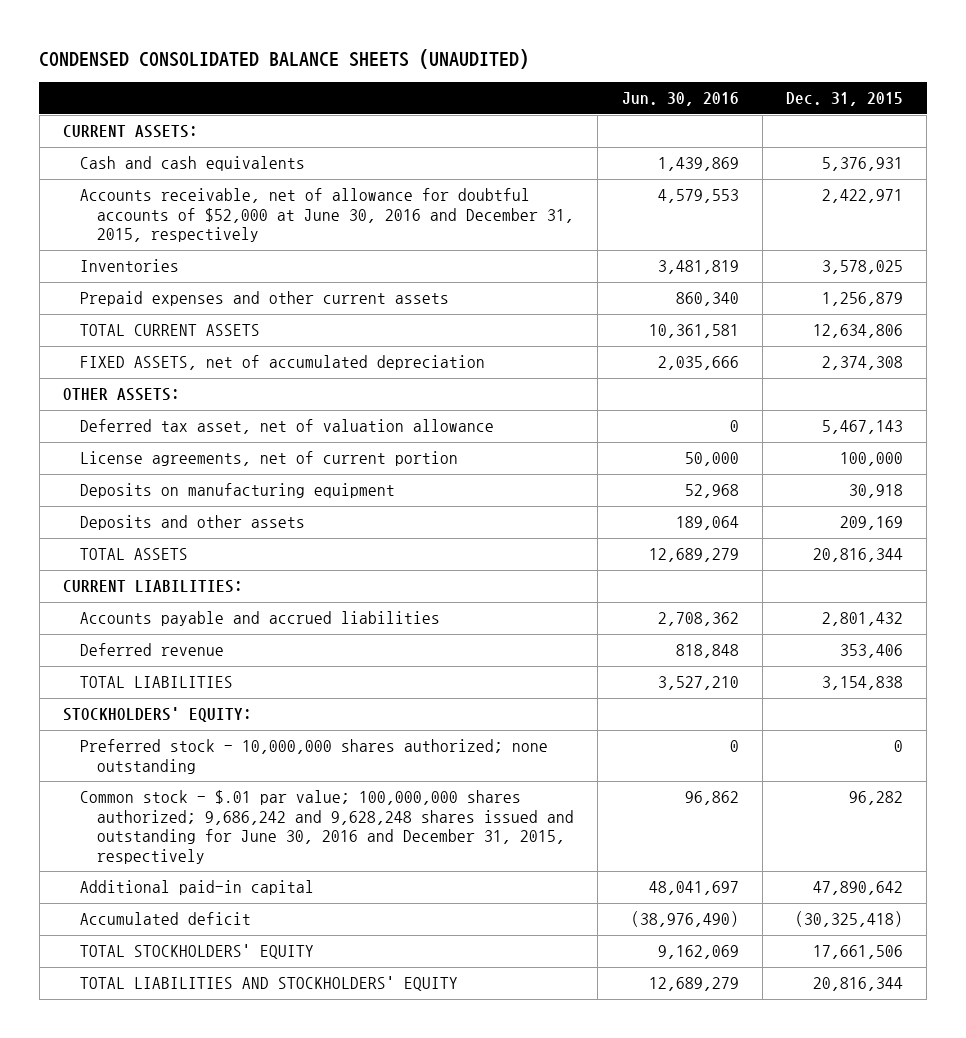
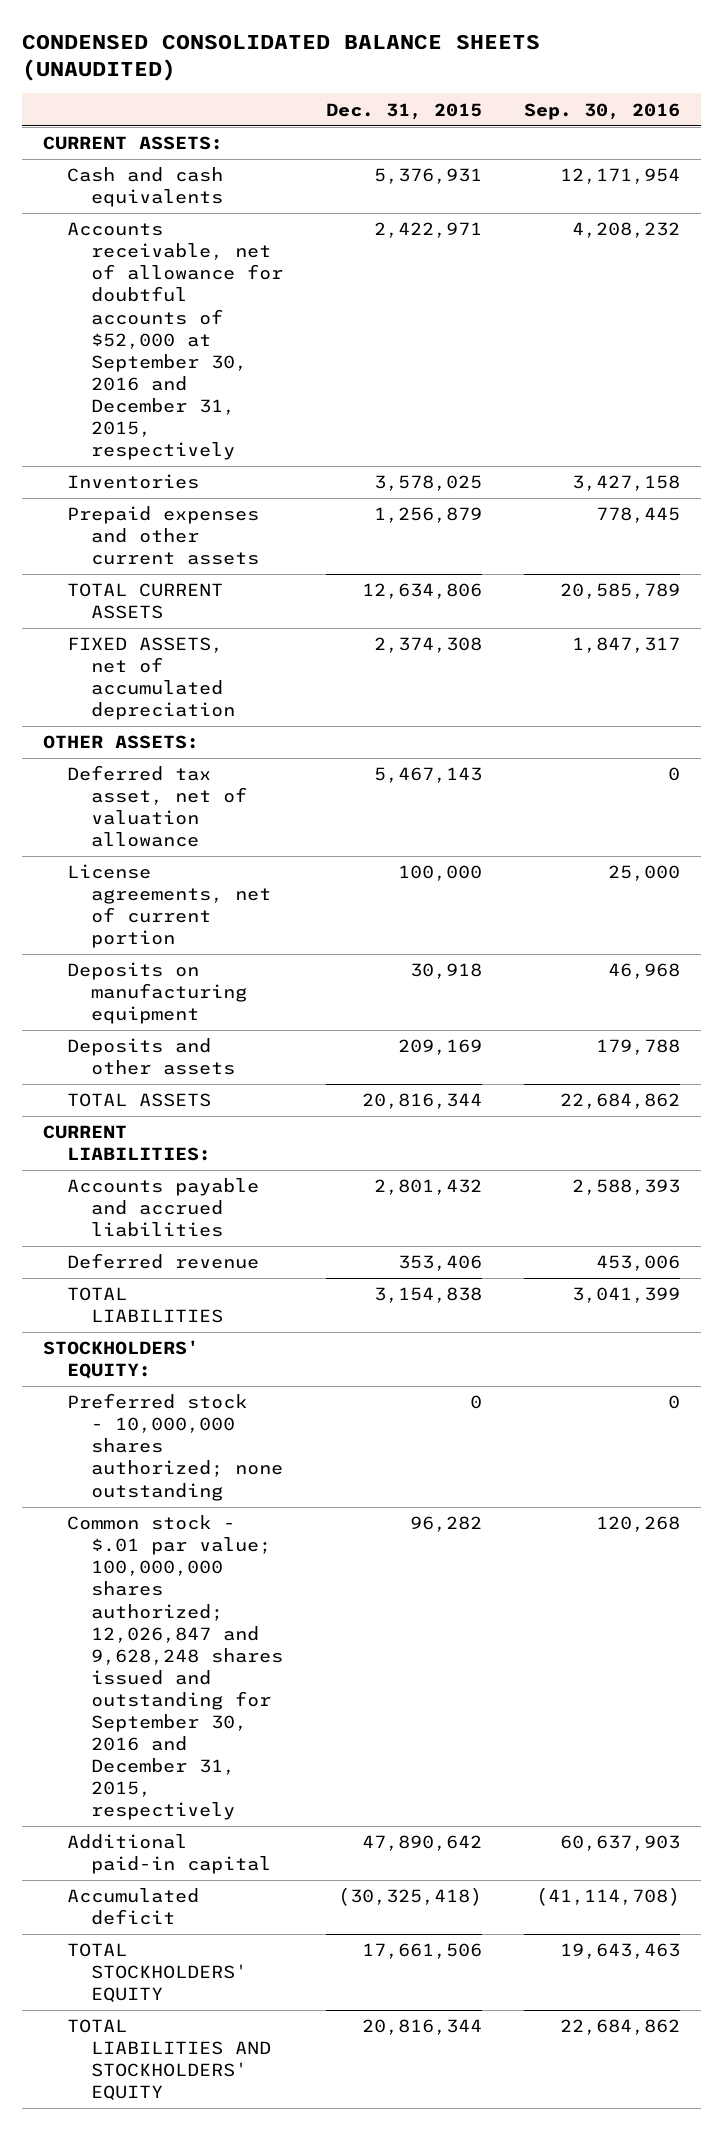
- | Jun. 30, 2016 | Dec. 31, 2015
+ | Dec. 31, 2015 | Sep. 30, 2016
- Accounts receivable, net of allowance for doubtful accounts of $52,000 at June 30, 2016 and December 31, 2015, respectively | 4,579,553 | 2,422,971
+ Accounts receivable, net of allowance for doubtful accounts of $52,000 at September 30, 2016 and December 31, 2015, respectively | 2,422,971 | 4,208,232
- Common stock - $.01 par value; 100,000,000 shares authorized; 9,686,242 and 9,628,248 shares issued and outstanding for June 30, 2016 and December 31, 2015, respectively | 96,862 | 96,282
+ Common stock - $.01 par value; 100,000,000 shares authorized; 12,026,847 and 9,628,248 shares issued and outstanding for September 30, 2016 and December 31, 2015, respectively | 96,282 | 120,268

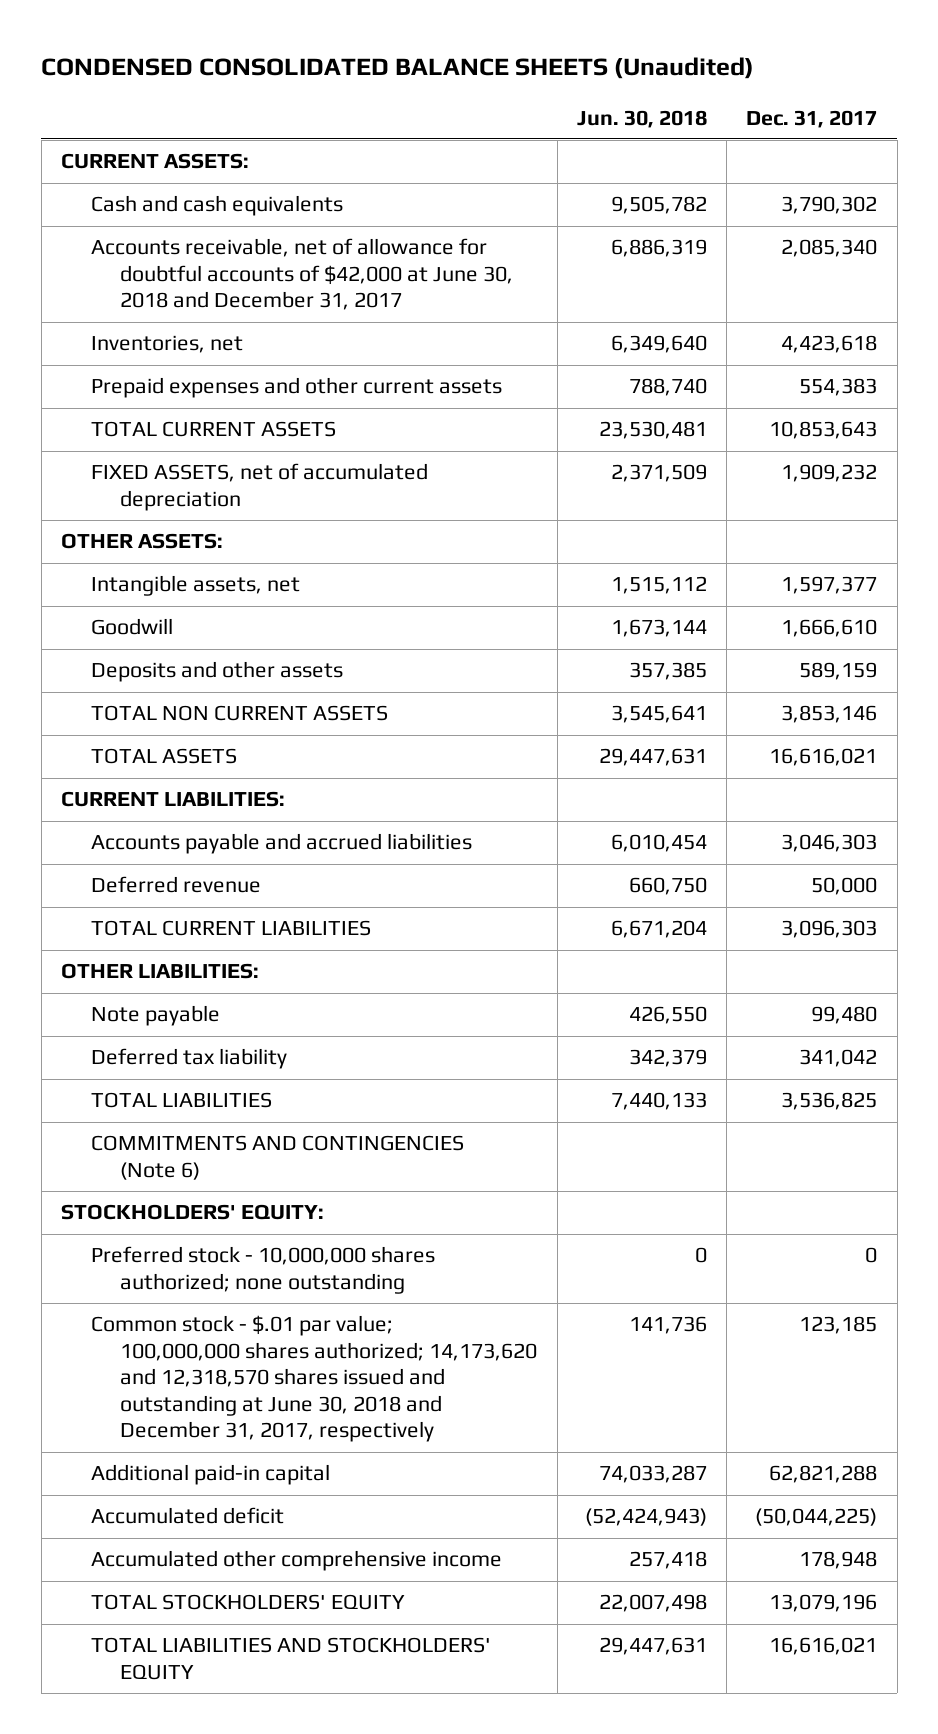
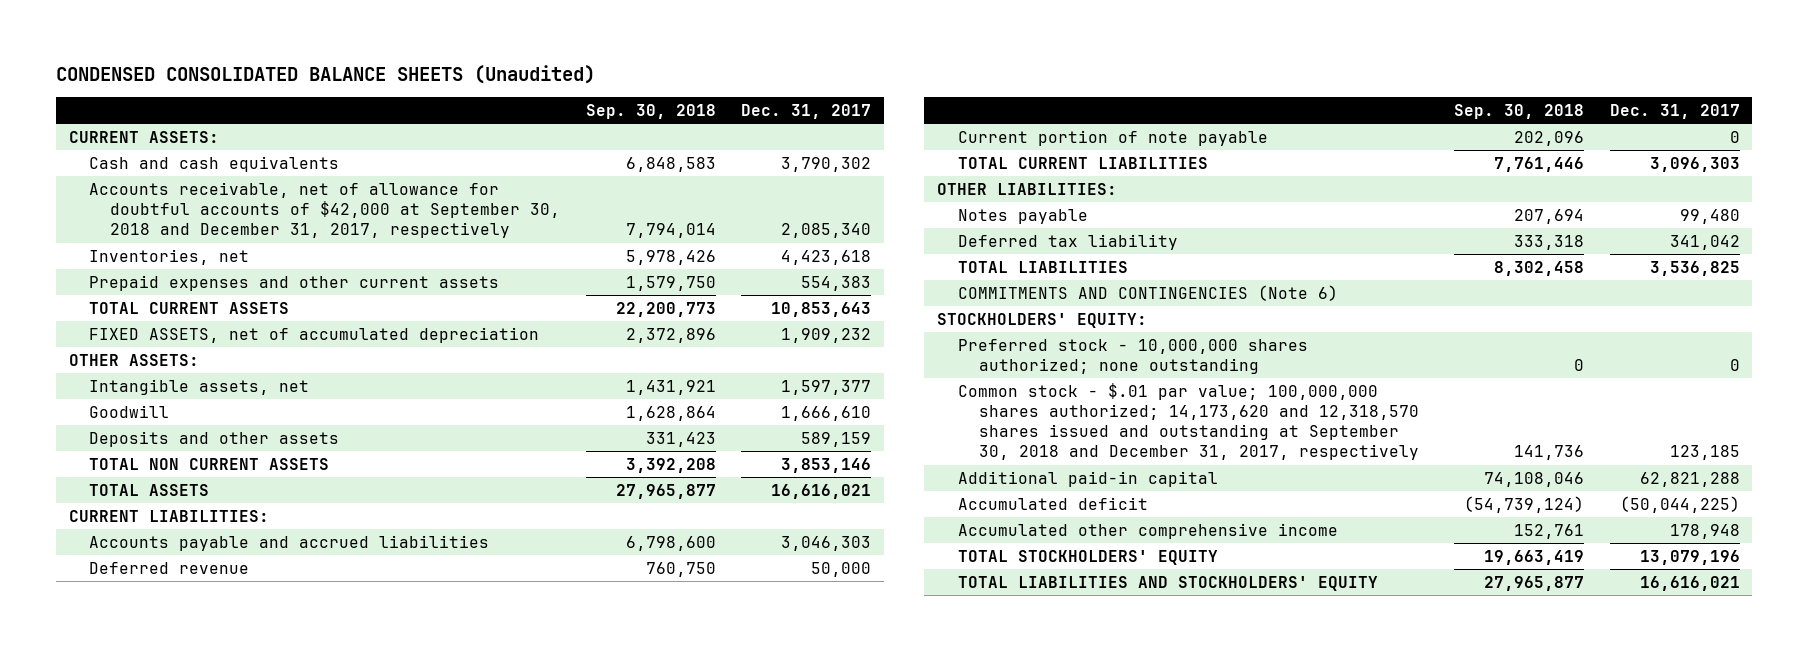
- | Jun. 30, 2018 | Dec. 31, 2017
+ | Sep. 30, 2018 | Dec. 31, 2017
- Accounts receivable, net of allowance for doubtful accounts of $42,000 at June 30, 2018 and December 31, 2017 | 6,886,319 | 2,085,340
+ Accounts receivable, net of allowance for doubtful accounts of $42,000 at September 30, 2018 and December 31, 2017, respectively | 7,794,014 | 2,085,340
+ Current portion of note payable | 202,096 | 0
- Note payable | 426,550 | 99,480
+ Notes payable | 207,694 | 99,480
- Common stock - $.01 par value; 100,000,000 shares authorized; 14,173,620 and 12,318,570 shares issued and outstanding at June 30, 2018 and December 31, 2017, respectively | 141,736 | 123,185
+ Common stock - $.01 par value; 100,000,000 shares authorized; 14,173,620 and 12,318,570 shares issued and outstanding at September 30, 2018 and December 31, 2017, respectively | 141,736 | 123,185

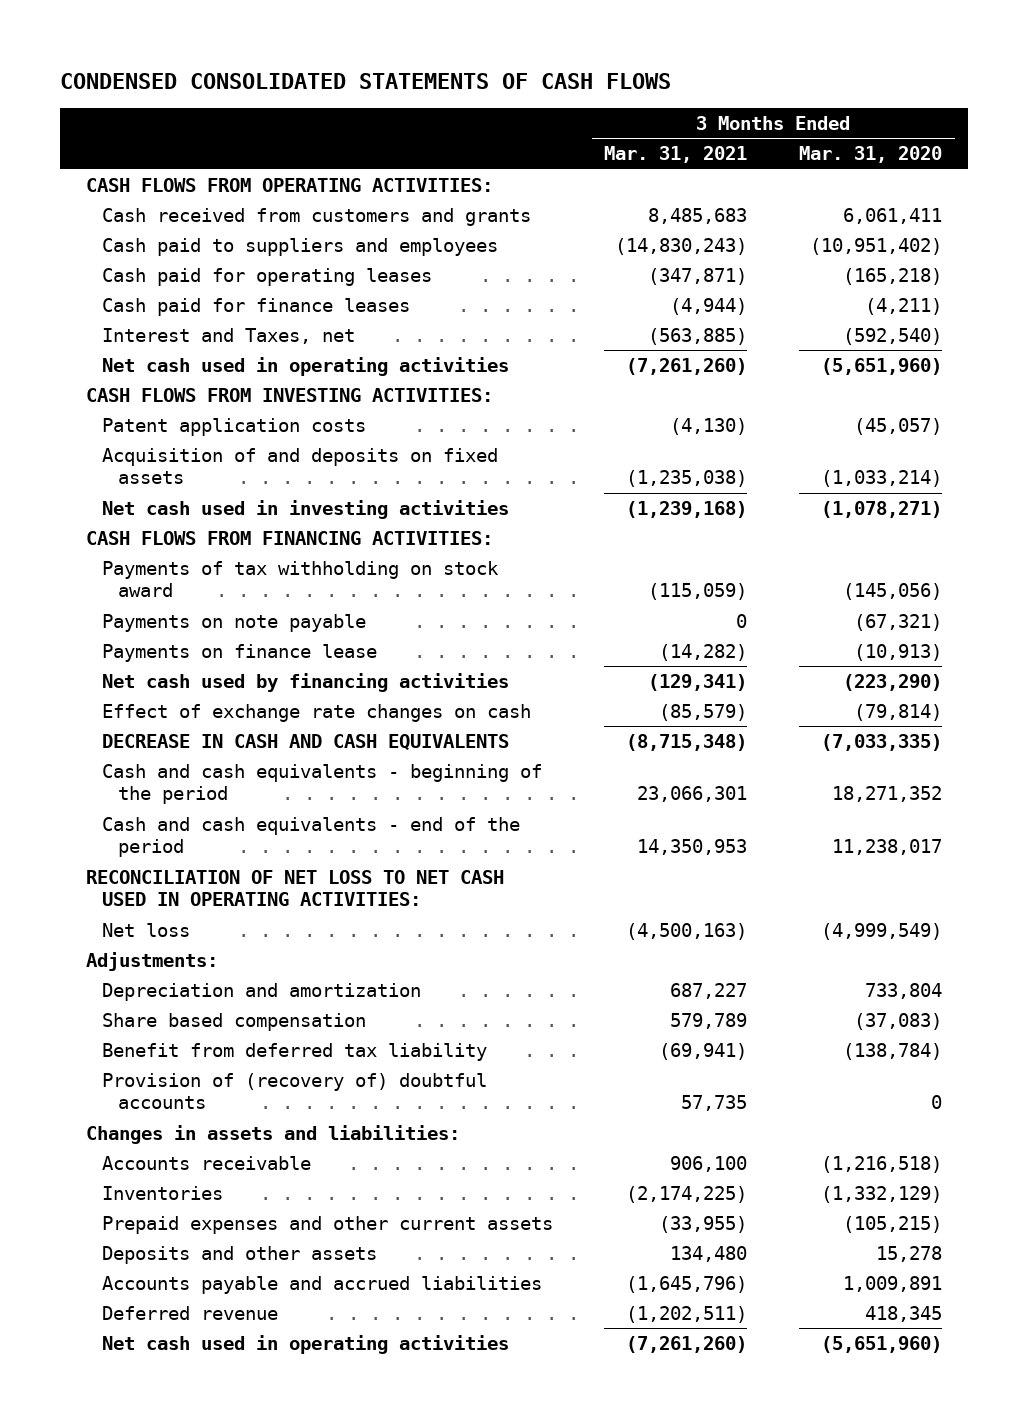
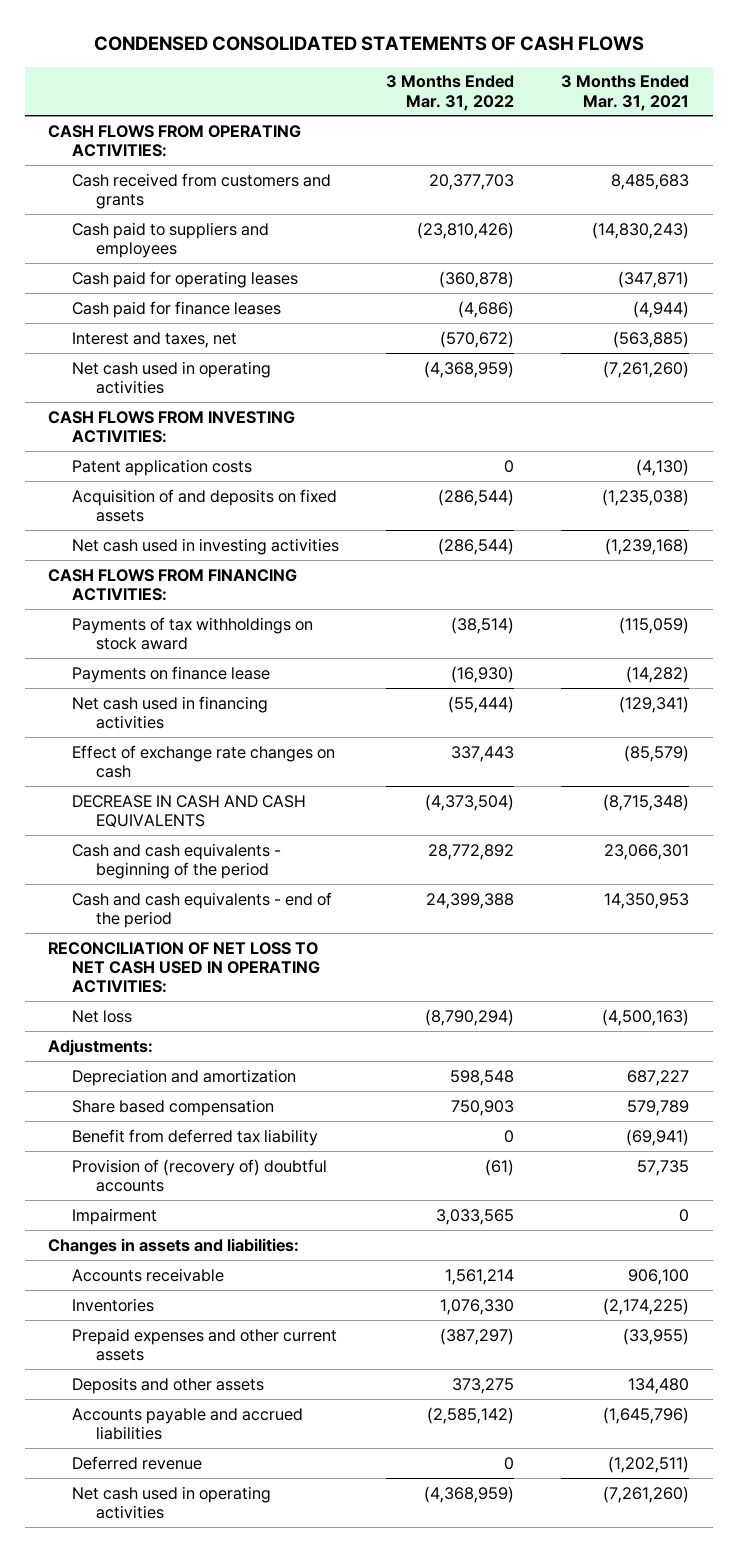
- | 3 Months Ended Mar. 31, 2021 | 3 Months Ended Mar. 31, 2020
+ | 3 Months Ended Mar. 31, 2022 | 3 Months Ended Mar. 31, 2021
- Interest and Taxes, net | (563,885) | (592,540)
+ Interest and taxes, net | (570,672) | (563,885)
- Payments of tax withholding on stock award | (115,059) | (145,056)
- Payments on note payable | 0 | (67,321)
+ Payments of tax withholdings on stock award | (38,514) | (115,059)
- Net cash used by financing activities | (129,341) | (223,290)
+ Net cash used in financing activities | (55,444) | (129,341)
+ Impairment | 3,033,565 | 0

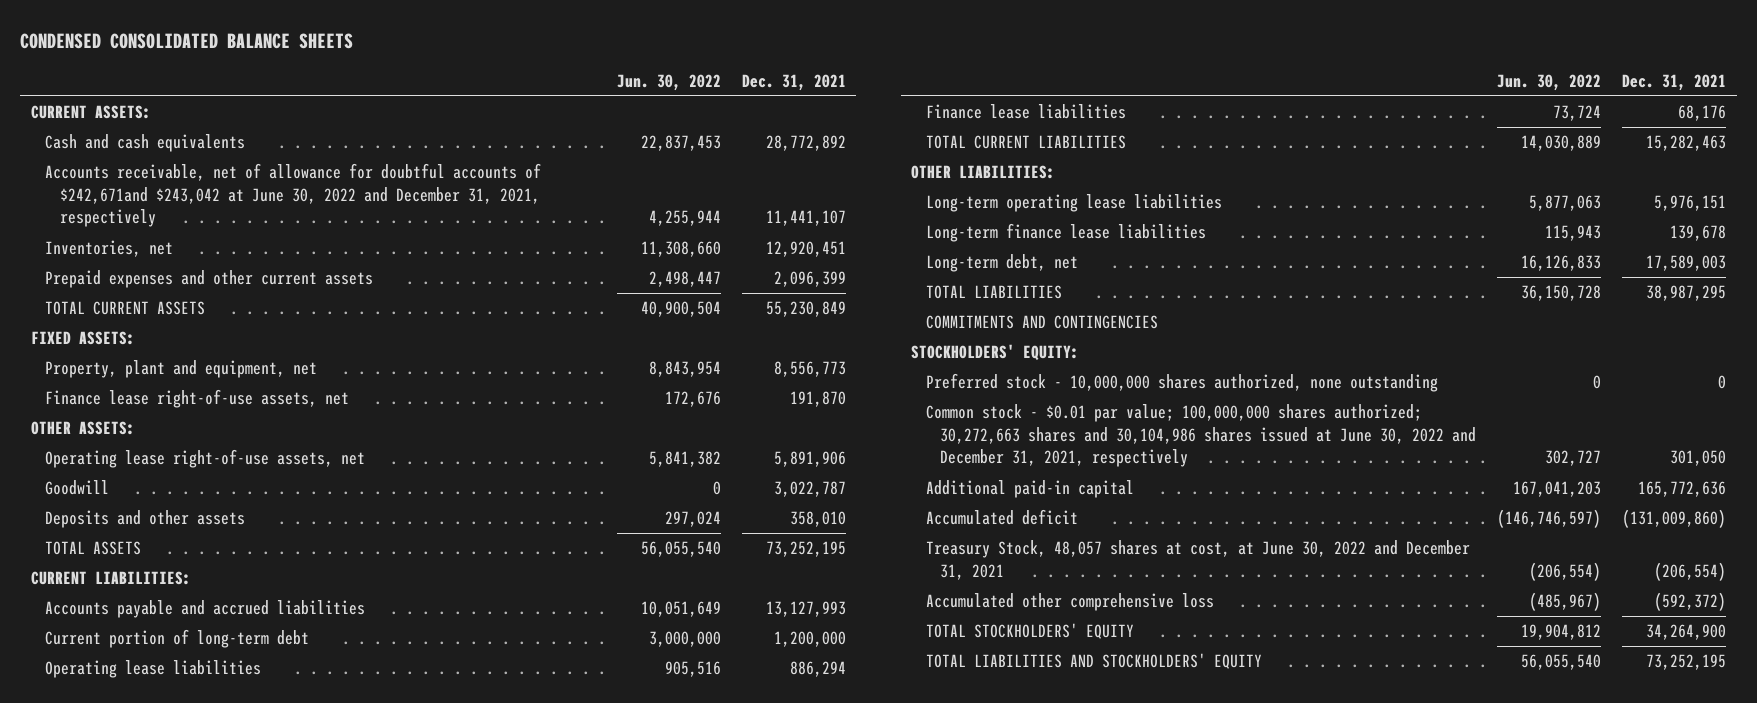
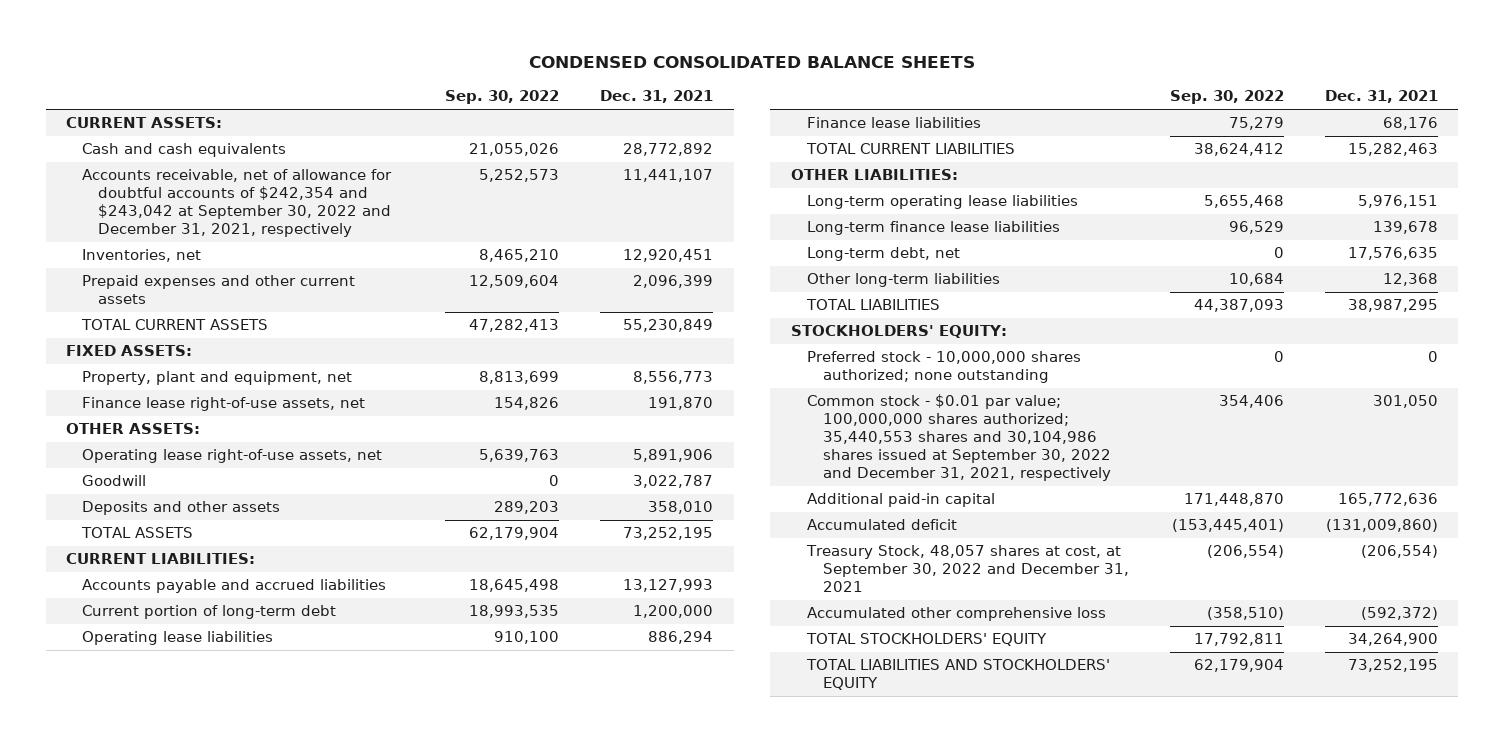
- | Jun. 30, 2022 | Dec. 31, 2021
+ | Sep. 30, 2022 | Dec. 31, 2021
- Accounts receivable, net of allowance for doubtful accounts of $242,671and $243,042 at June 30, 2022 and December 31, 2021, respectively | 4,255,944 | 11,441,107
+ Accounts receivable, net of allowance for doubtful accounts of $242,354 and $243,042 at September 30, 2022 and December 31, 2021, respectively | 5,252,573 | 11,441,107
- Long-term debt, net | 16,126,833 | 17,589,003
+ Long-term debt, net | 0 | 17,576,635
+ Other long-term liabilities | 10,684 | 12,368
- COMMITMENTS AND CONTINGENCIES
- Preferred stock - 10,000,000 shares authorized, none outstanding | 0 | 0
- Common stock - $0.01 par value; 100,000,000 shares authorized; 30,272,663 shares and 30,104,986 shares issued at June 30, 2022 and December 31, 2021, respectively | 302,727 | 301,050
+ Preferred stock - 10,000,000 shares authorized; none outstanding | 0 | 0
+ Common stock - $0.01 par value; 100,000,000 shares authorized; 35,440,553 shares and 30,104,986 shares issued at September 30, 2022 and December 31, 2021, respectively | 354,406 | 301,050
- Treasury Stock, 48,057 shares at cost, at June 30, 2022 and December 31, 2021 | (206,554) | (206,554)
+ Treasury Stock, 48,057 shares at cost, at September 30, 2022 and December 31, 2021 | (206,554) | (206,554)

